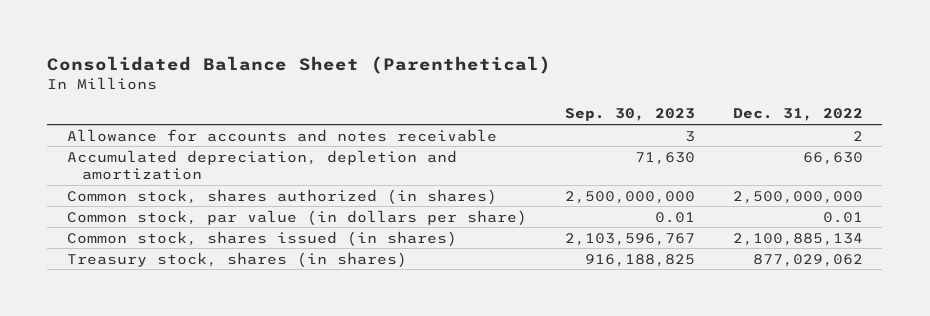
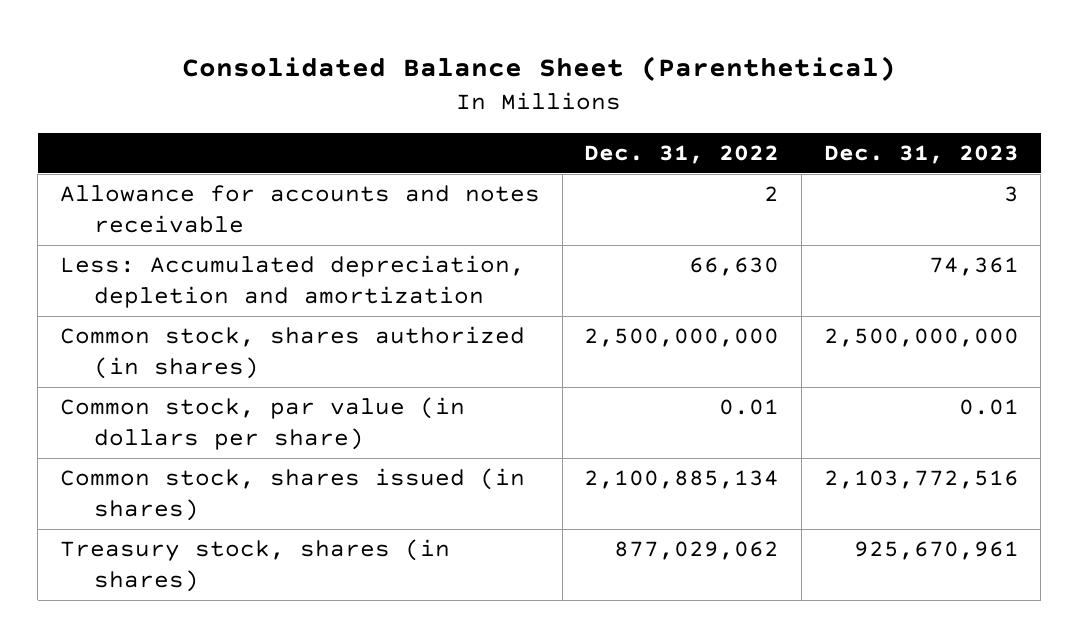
- | Sep. 30, 2023 | Dec. 31, 2022
+ | Dec. 31, 2022 | Dec. 31, 2023
- Accumulated depreciation, depletion and amortization | 71,630 | 66,630
+ Less: Accumulated depreciation, depletion and amortization | 66,630 | 74,361

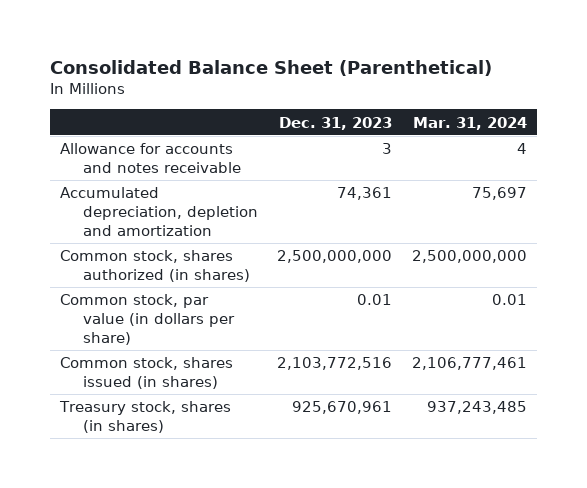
- | Dec. 31, 2022 | Dec. 31, 2023
+ | Dec. 31, 2023 | Mar. 31, 2024
- Less: Accumulated depreciation, depletion and amortization | 66,630 | 74,361
+ Accumulated depreciation, depletion and amortization | 74,361 | 75,697

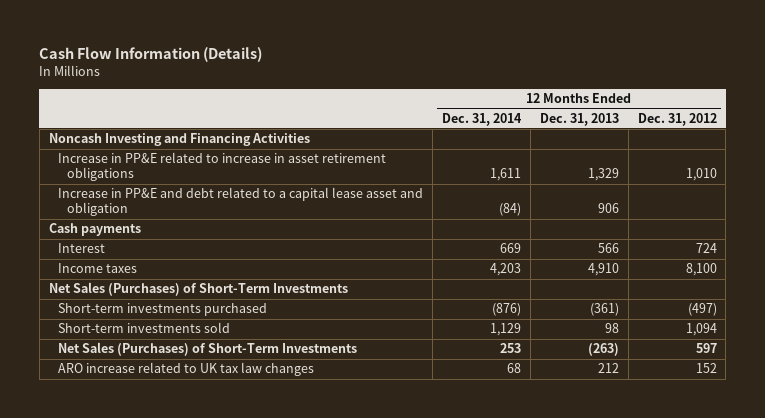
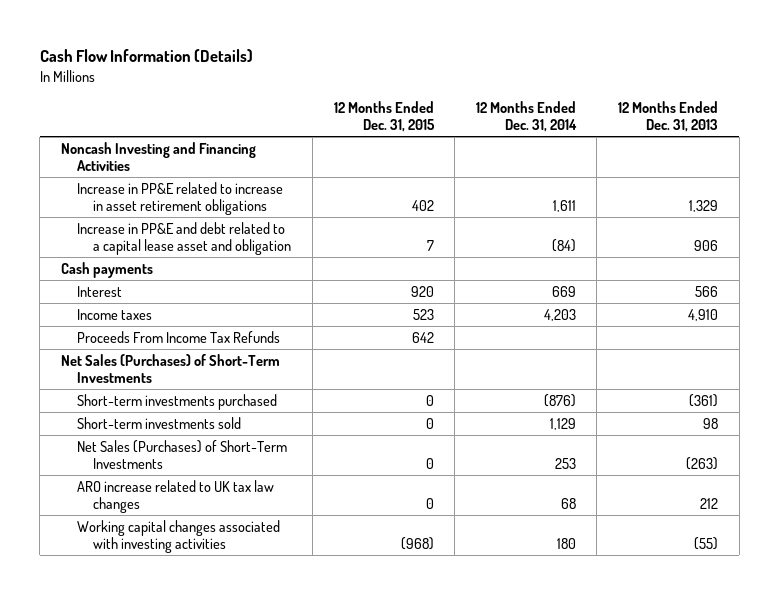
- | 12 Months Ended Dec. 31, 2014 | 12 Months Ended Dec. 31, 2013 | 12 Months Ended Dec. 31, 2012
+ | 12 Months Ended Dec. 31, 2015 | 12 Months Ended Dec. 31, 2014 | 12 Months Ended Dec. 31, 2013
+ Proceeds From Income Tax Refunds | 642 | |
+ Working capital changes associated with investing activities | (968) | 180 | (55)

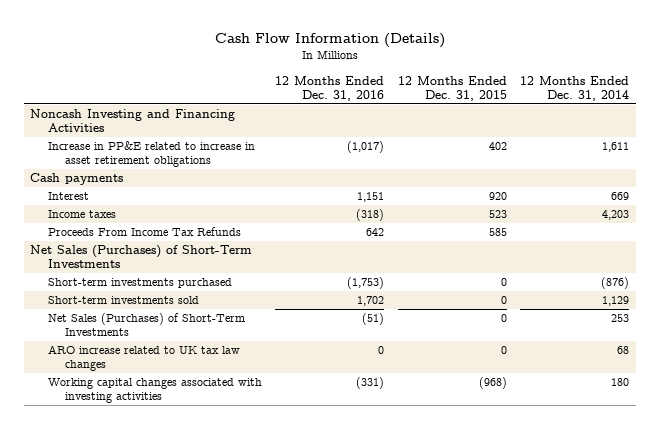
- | 12 Months Ended Dec. 31, 2015 | 12 Months Ended Dec. 31, 2014 | 12 Months Ended Dec. 31, 2013
+ | 12 Months Ended Dec. 31, 2016 | 12 Months Ended Dec. 31, 2015 | 12 Months Ended Dec. 31, 2014
- Increase in PP&E and debt related to a capital lease asset and obligation | 7 | (84) | 906
- Proceeds From Income Tax Refunds | 642 | |
+ Proceeds From Income Tax Refunds | 642 | 585 |

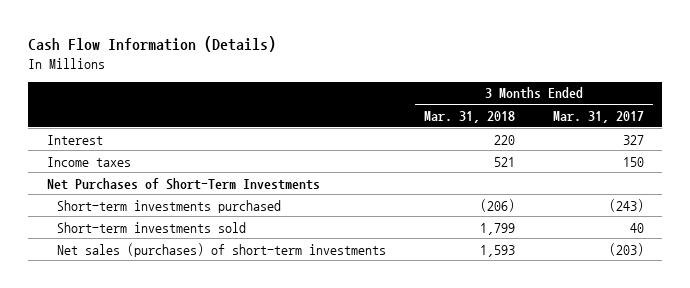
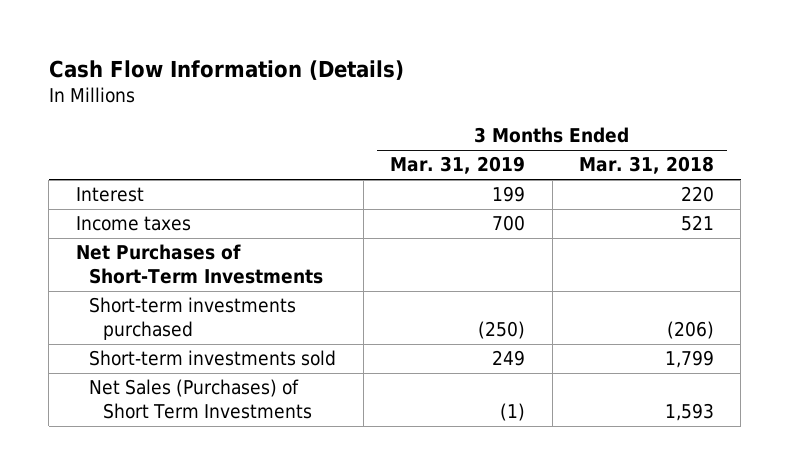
- | 3 Months Ended Mar. 31, 2018 | 3 Months Ended Mar. 31, 2017
+ | 3 Months Ended Mar. 31, 2019 | 3 Months Ended Mar. 31, 2018
- Net sales (purchases) of short-term investments | 1,593 | (203)
+ Net Sales (Purchases) of Short Term Investments | (1) | 1,593

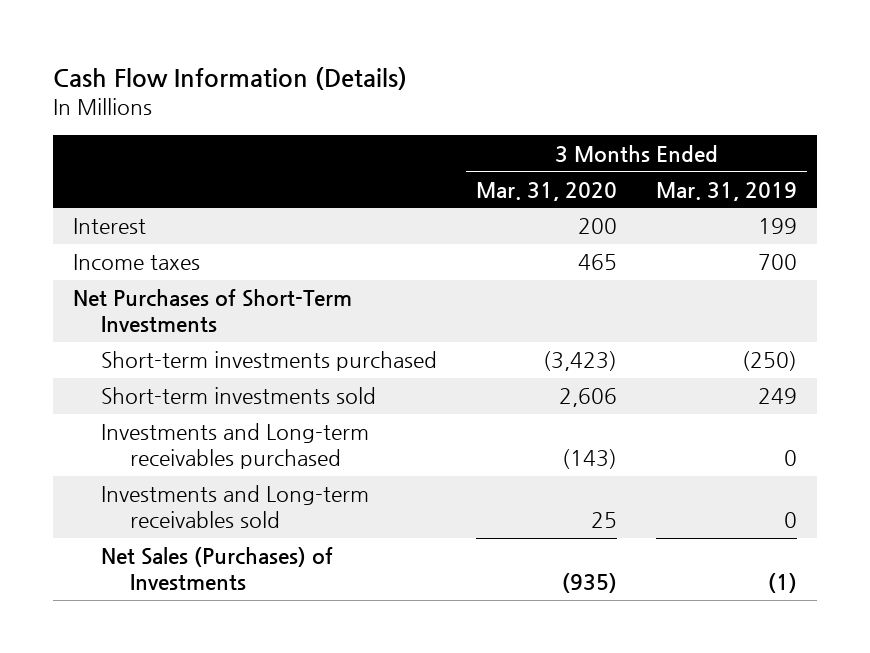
- | 3 Months Ended Mar. 31, 2019 | 3 Months Ended Mar. 31, 2018
+ | 3 Months Ended Mar. 31, 2020 | 3 Months Ended Mar. 31, 2019
- Net Sales (Purchases) of Short Term Investments | (1) | 1,593
+ Investments and Long-term receivables purchased | (143) | 0
+ Investments and Long-term receivables sold | 25 | 0
+ Net Sales (Purchases) of Investments | (935) | (1)

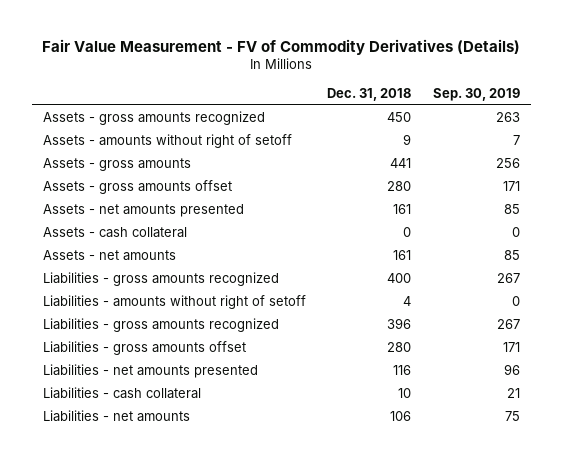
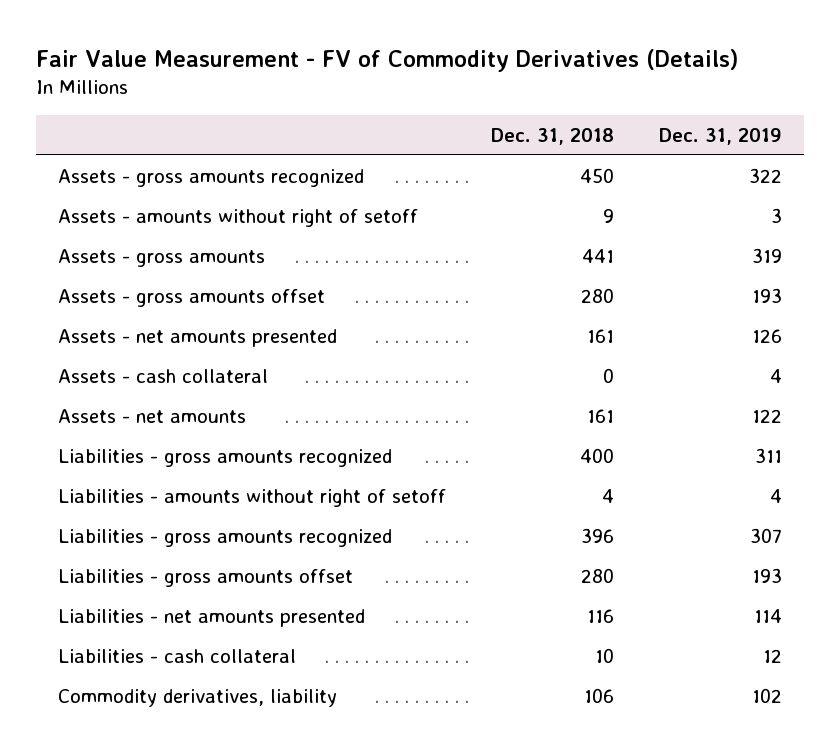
- | Dec. 31, 2018 | Sep. 30, 2019
+ | Dec. 31, 2018 | Dec. 31, 2019
- Liabilities - net amounts | 106 | 75
+ Commodity derivatives, liability | 106 | 102

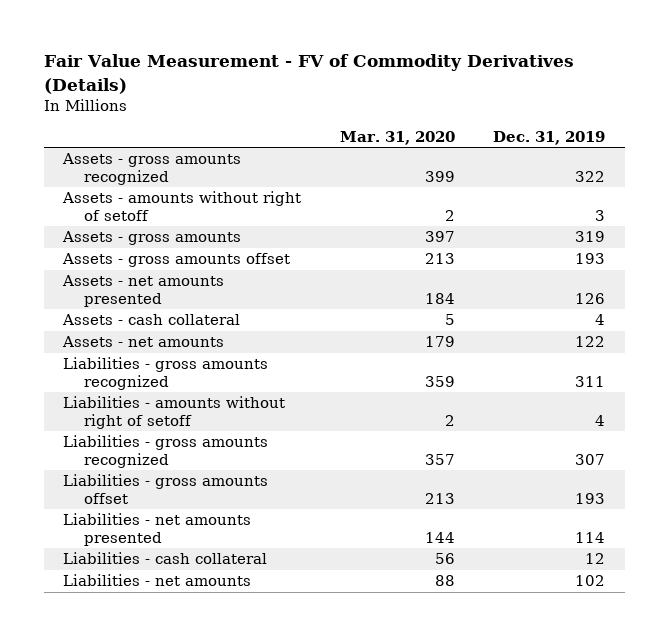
- | Dec. 31, 2018 | Dec. 31, 2019
+ | Mar. 31, 2020 | Dec. 31, 2019
- Commodity derivatives, liability | 106 | 102
+ Liabilities - net amounts | 88 | 102

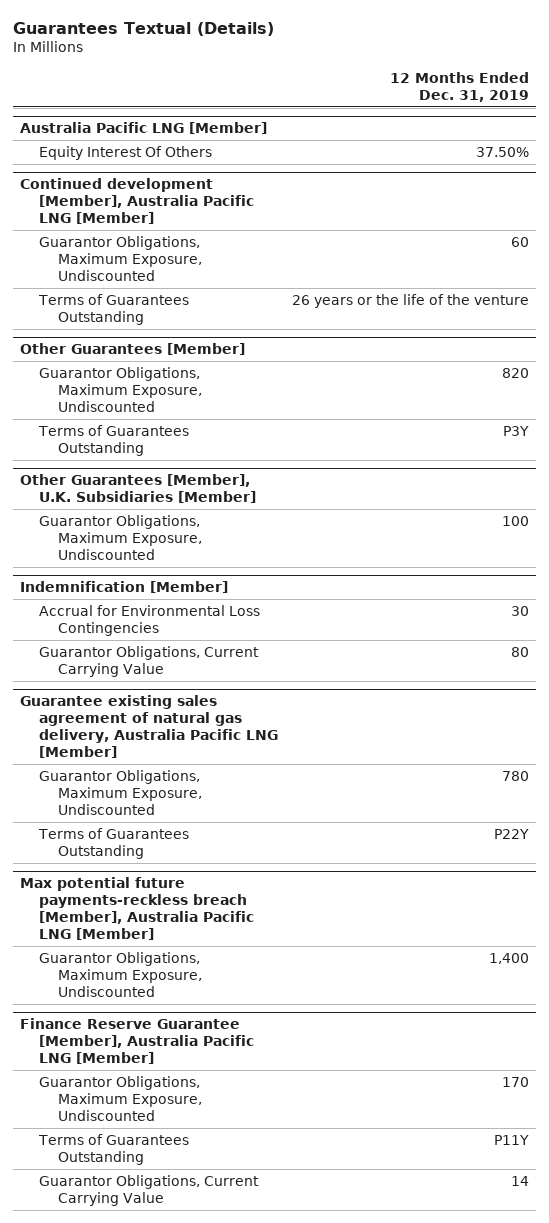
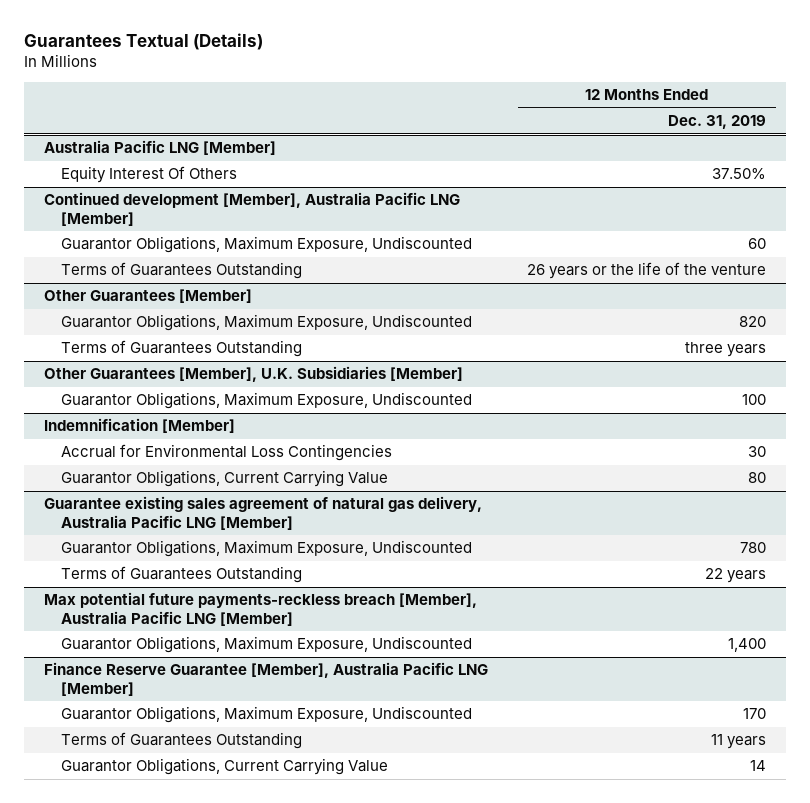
@ Other Guarantees [Member]
- Terms of Guarantees Outstanding | P3Y
+ Terms of Guarantees Outstanding | three years
@ Guarantee existing sales agreement of natural gas delivery, Australia Pacific LNG [Member]
- Terms of Guarantees Outstanding | P22Y
+ Terms of Guarantees Outstanding | 22 years
@ Finance Reserve Guarantee [Member], Australia Pacific LNG [Member]
- Terms of Guarantees Outstanding | P11Y
+ Terms of Guarantees Outstanding | 11 years

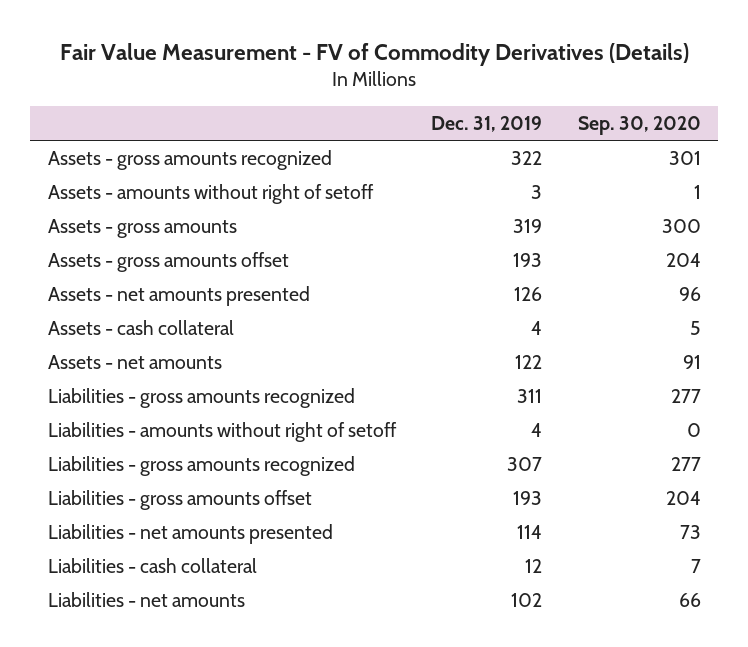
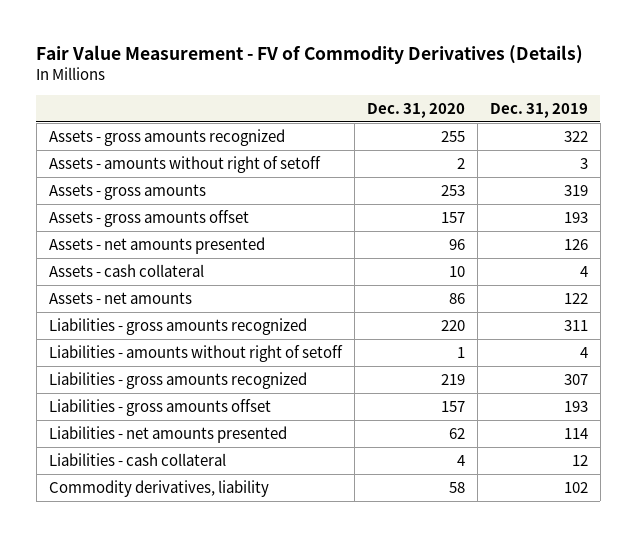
- | Dec. 31, 2019 | Sep. 30, 2020
+ | Dec. 31, 2020 | Dec. 31, 2019
- Liabilities - net amounts | 102 | 66
+ Commodity derivatives, liability | 58 | 102

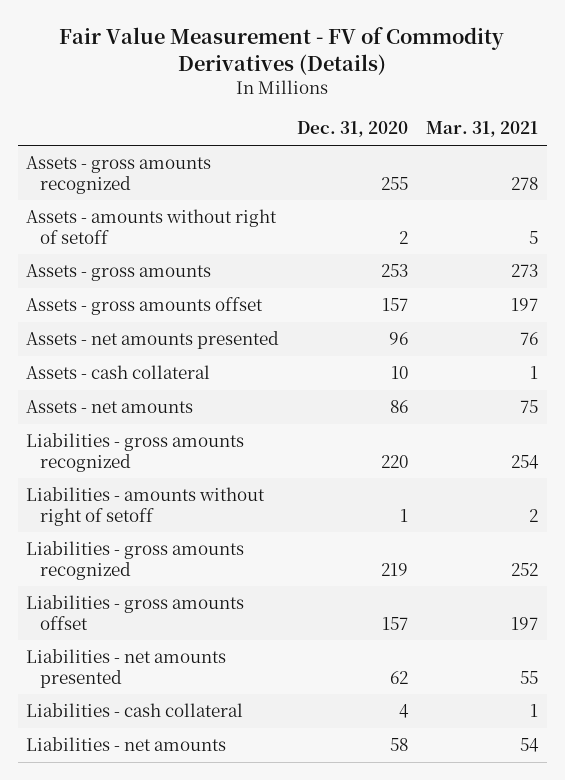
- | Dec. 31, 2020 | Dec. 31, 2019
+ | Dec. 31, 2020 | Mar. 31, 2021
- Commodity derivatives, liability | 58 | 102
+ Liabilities - net amounts | 58 | 54

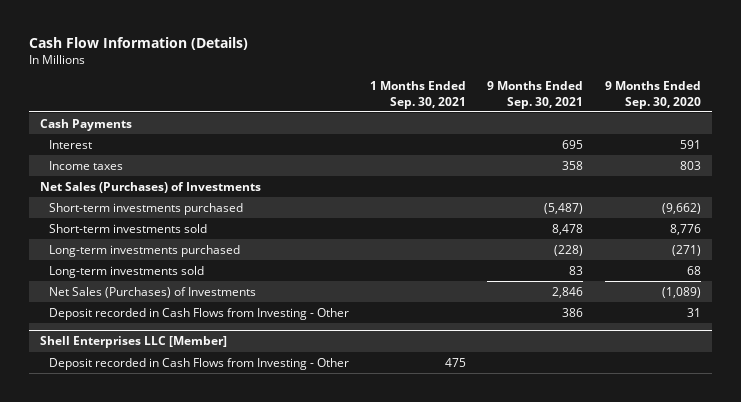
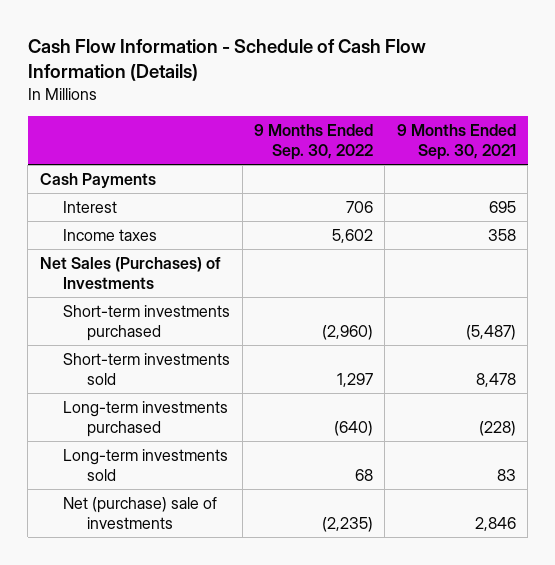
- Cash Flow Information (Details)
+ Cash Flow Information - Schedule of Cash Flow Information (Details)
- | 1 Months Ended Sep. 30, 2021 | 9 Months Ended Sep. 30, 2021 | 9 Months Ended Sep. 30, 2020
+ | 9 Months Ended Sep. 30, 2022 | 9 Months Ended Sep. 30, 2021
- Net Sales (Purchases) of Investments | | 2,846 | (1,089)
- Deposit recorded in Cash Flows from Investing - Other | | 386 | 31
- Shell Enterprises LLC [Member]
- Deposit recorded in Cash Flows from Investing - Other | 475 | |
+ Net (purchase) sale of investments | (2,235) | 2,846

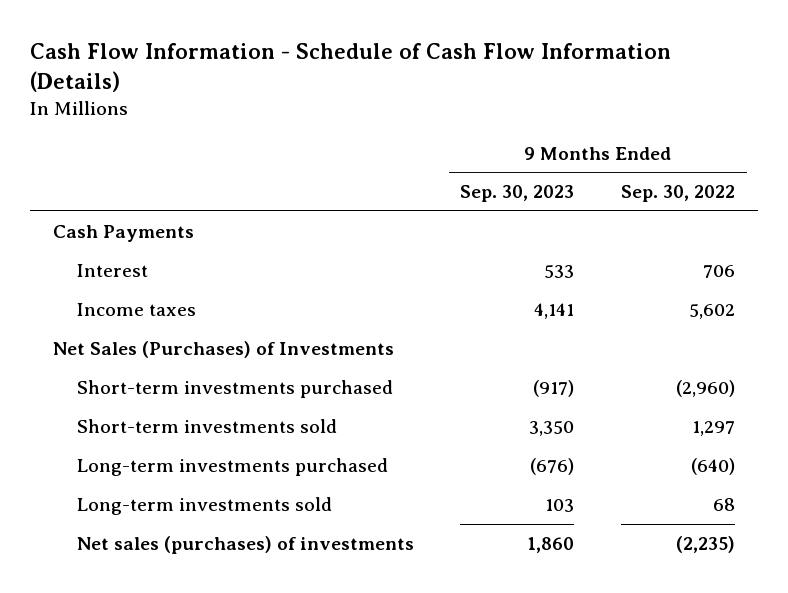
- | 9 Months Ended Sep. 30, 2022 | 9 Months Ended Sep. 30, 2021
+ | 9 Months Ended Sep. 30, 2023 | 9 Months Ended Sep. 30, 2022
- Net (purchase) sale of investments | (2,235) | 2,846
+ Net sales (purchases) of investments | 1,860 | (2,235)

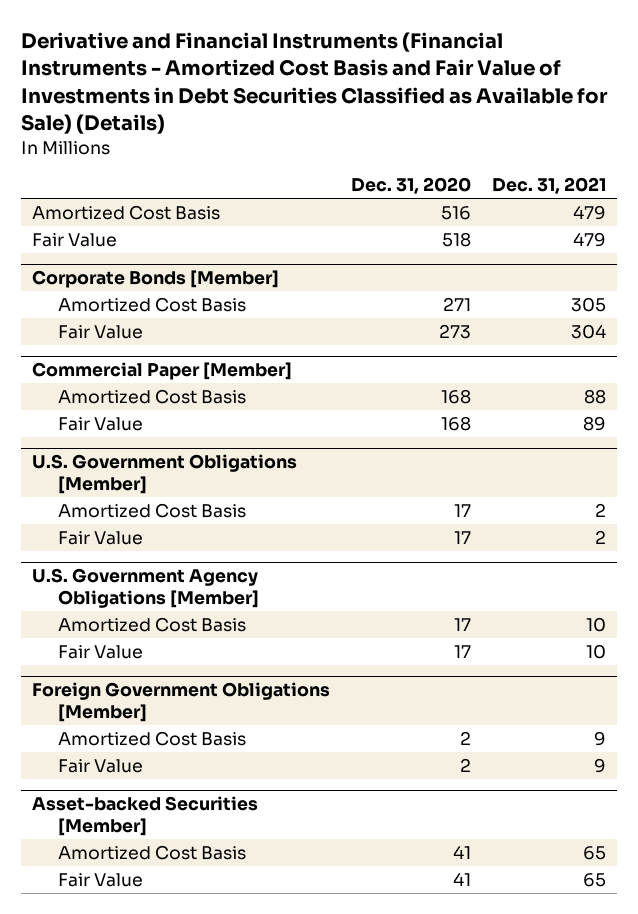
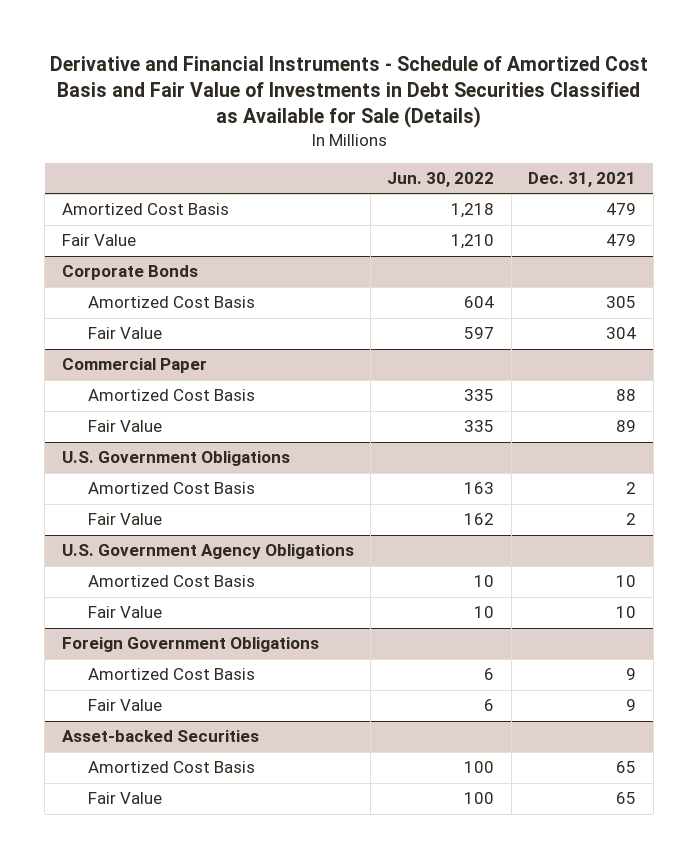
- Derivative and Financial Instruments (Financial Instruments - Amortized Cost Basis and Fair Value of Investments in Debt Securities Classified as Available for Sale) (Details)
+ Derivative and Financial Instruments - Schedule of Amortized Cost Basis and Fair Value of Investments in Debt Securities Classified as Available for Sale (Details)
- | Dec. 31, 2020 | Dec. 31, 2021
+ | Jun. 30, 2022 | Dec. 31, 2021
- Corporate Bonds [Member]
+ Corporate Bonds
- Commercial Paper [Member]
+ Commercial Paper
- U.S. Government Obligations [Member]
+ U.S. Government Obligations
- U.S. Government Agency Obligations [Member]
+ U.S. Government Agency Obligations
- Foreign Government Obligations [Member]
+ Foreign Government Obligations
- Asset-backed Securities [Member]
+ Asset-backed Securities

